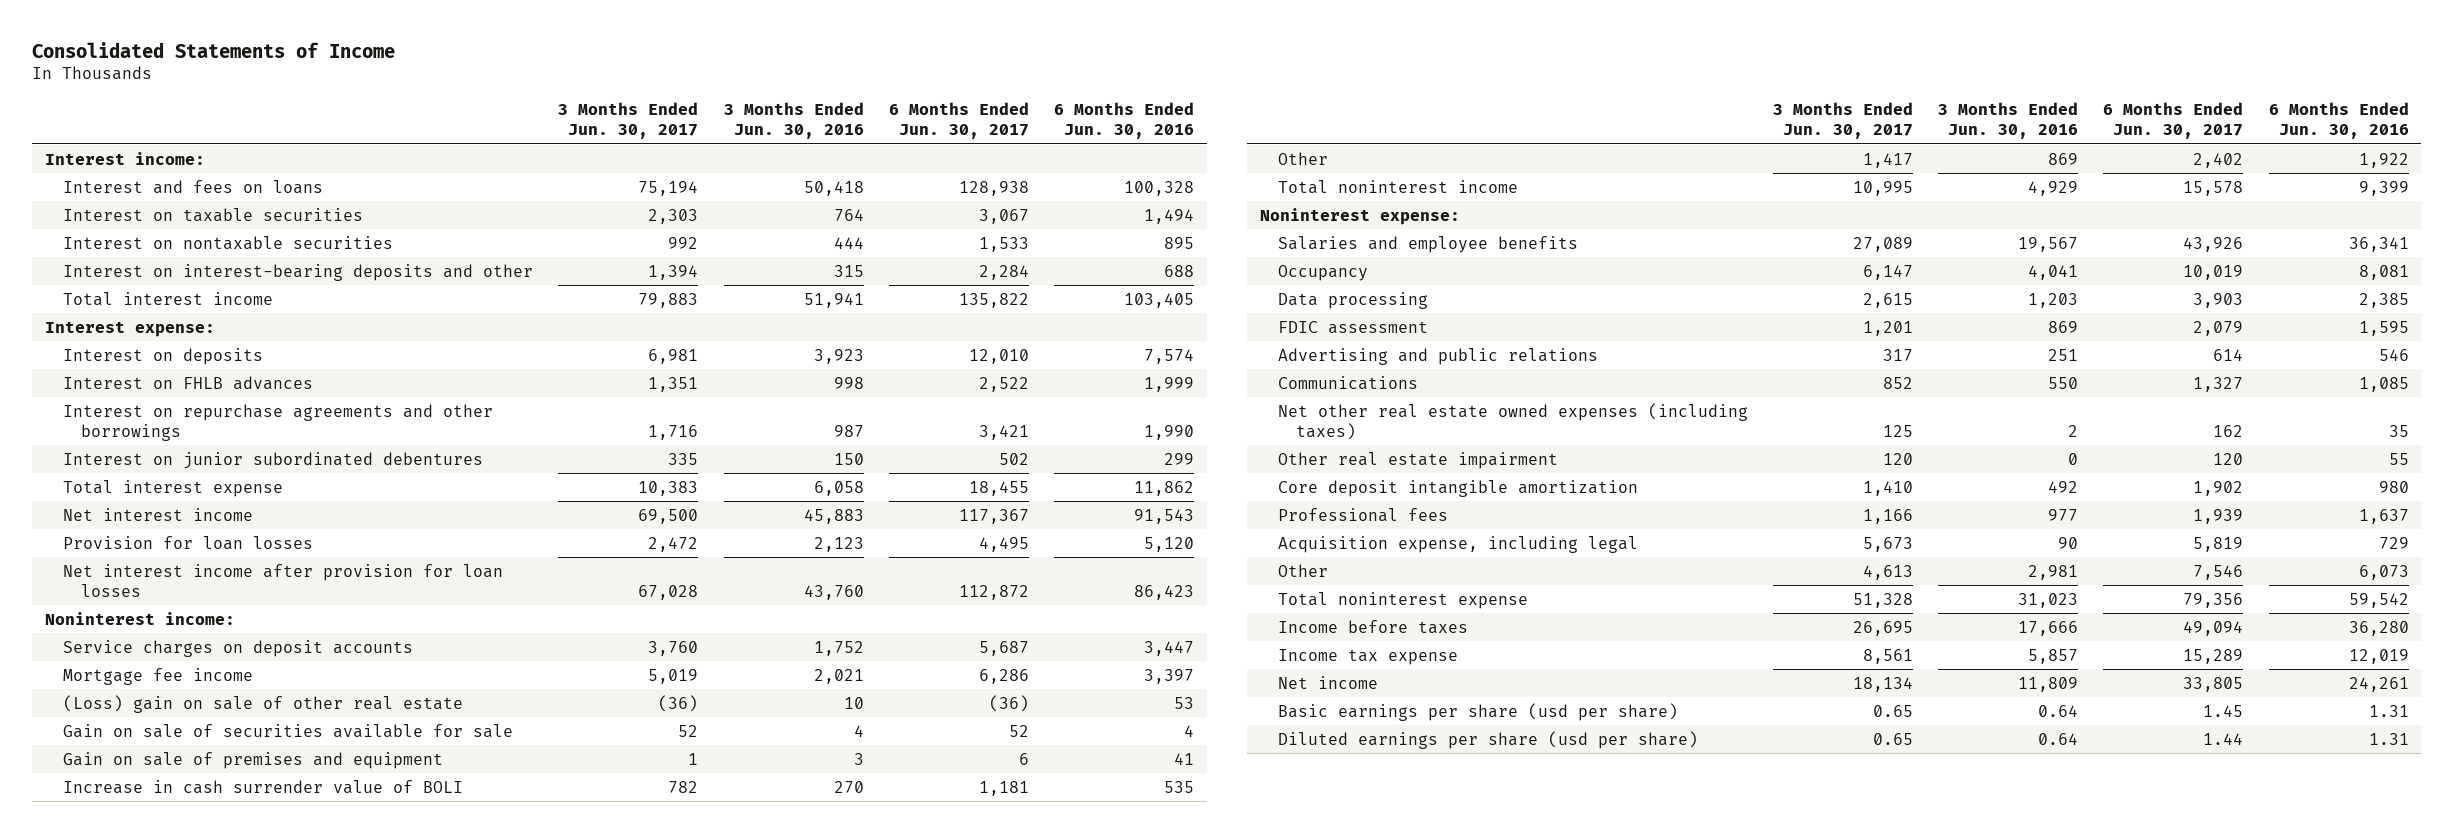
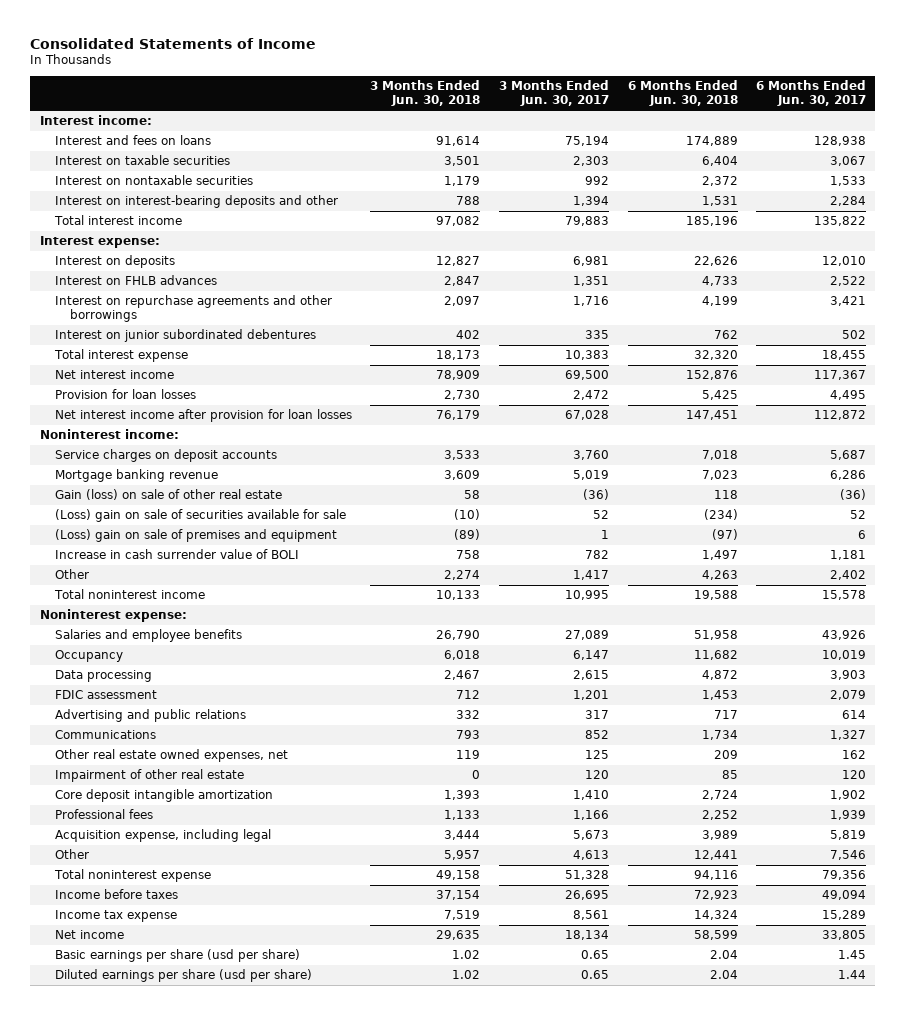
- | 3 Months Ended Jun. 30, 2017 | 3 Months Ended Jun. 30, 2016 | 6 Months Ended Jun. 30, 2017 | 6 Months Ended Jun. 30, 2016
+ | 3 Months Ended Jun. 30, 2018 | 3 Months Ended Jun. 30, 2017 | 6 Months Ended Jun. 30, 2018 | 6 Months Ended Jun. 30, 2017
- Mortgage fee income | 5,019 | 2,021 | 6,286 | 3,397
- (Loss) gain on sale of other real estate | (36) | 10 | (36) | 53
- Gain on sale of securities available for sale | 52 | 4 | 52 | 4
- Gain on sale of premises and equipment | 1 | 3 | 6 | 41
+ Mortgage banking revenue | 3,609 | 5,019 | 7,023 | 6,286
+ Gain (loss) on sale of other real estate | 58 | (36) | 118 | (36)
+ (Loss) gain on sale of securities available for sale | (10) | 52 | (234) | 52
+ (Loss) gain on sale of premises and equipment | (89) | 1 | (97) | 6
- Net other real estate owned expenses (including taxes) | 125 | 2 | 162 | 35
- Other real estate impairment | 120 | 0 | 120 | 55
+ Other real estate owned expenses, net | 119 | 125 | 209 | 162
+ Impairment of other real estate | 0 | 120 | 85 | 120

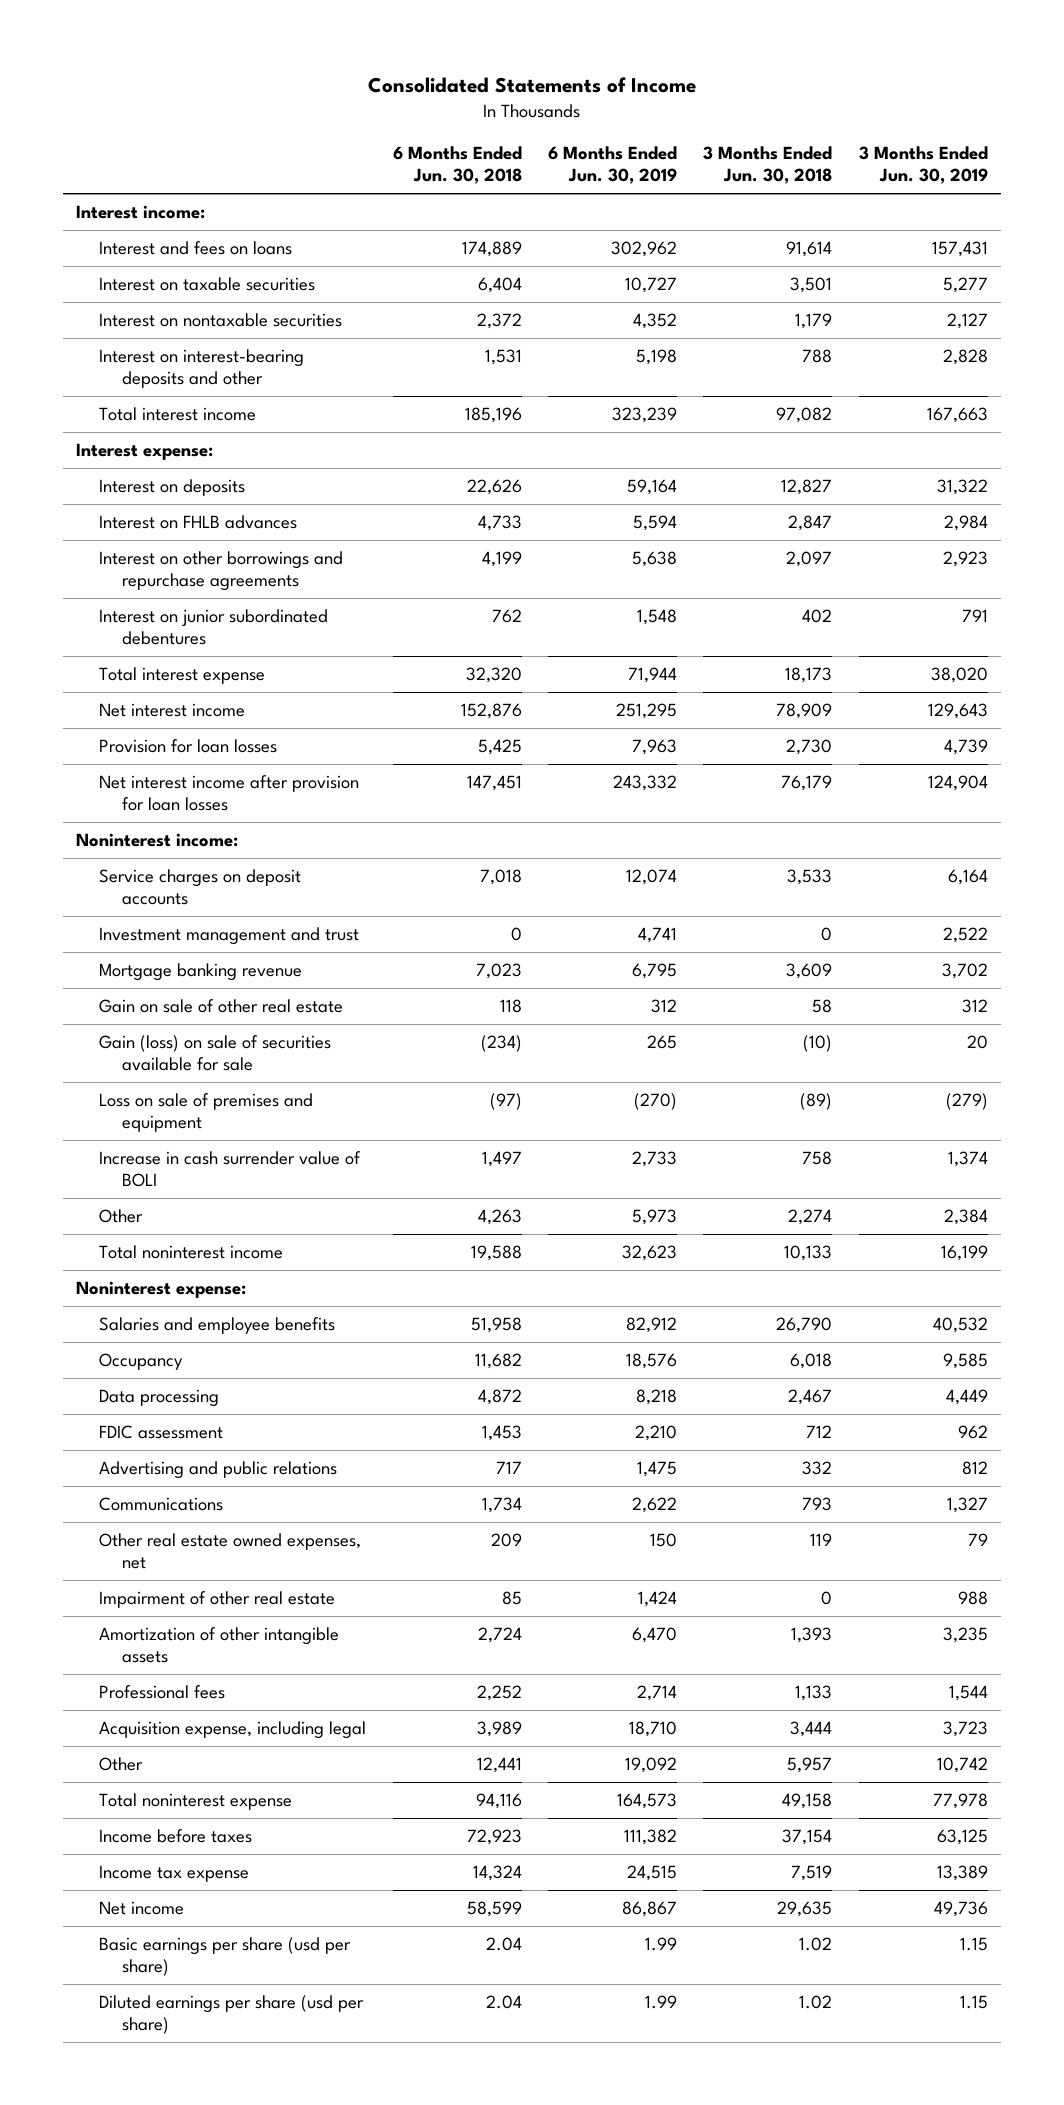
- | 3 Months Ended Jun. 30, 2018 | 3 Months Ended Jun. 30, 2017 | 6 Months Ended Jun. 30, 2018 | 6 Months Ended Jun. 30, 2017
+ | 6 Months Ended Jun. 30, 2018 | 6 Months Ended Jun. 30, 2019 | 3 Months Ended Jun. 30, 2018 | 3 Months Ended Jun. 30, 2019
- Interest on repurchase agreements and other borrowings | 2,097 | 1,716 | 4,199 | 3,421
+ Interest on other borrowings and repurchase agreements | 4,199 | 5,638 | 2,097 | 2,923
+ Investment management and trust | 0 | 4,741 | 0 | 2,522
- Gain (loss) on sale of other real estate | 58 | (36) | 118 | (36)
- (Loss) gain on sale of securities available for sale | (10) | 52 | (234) | 52
- (Loss) gain on sale of premises and equipment | (89) | 1 | (97) | 6
+ Gain on sale of other real estate | 118 | 312 | 58 | 312
+ Gain (loss) on sale of securities available for sale | (234) | 265 | (10) | 20
+ Loss on sale of premises and equipment | (97) | (270) | (89) | (279)
- Core deposit intangible amortization | 1,393 | 1,410 | 2,724 | 1,902
+ Amortization of other intangible assets | 2,724 | 6,470 | 1,393 | 3,235

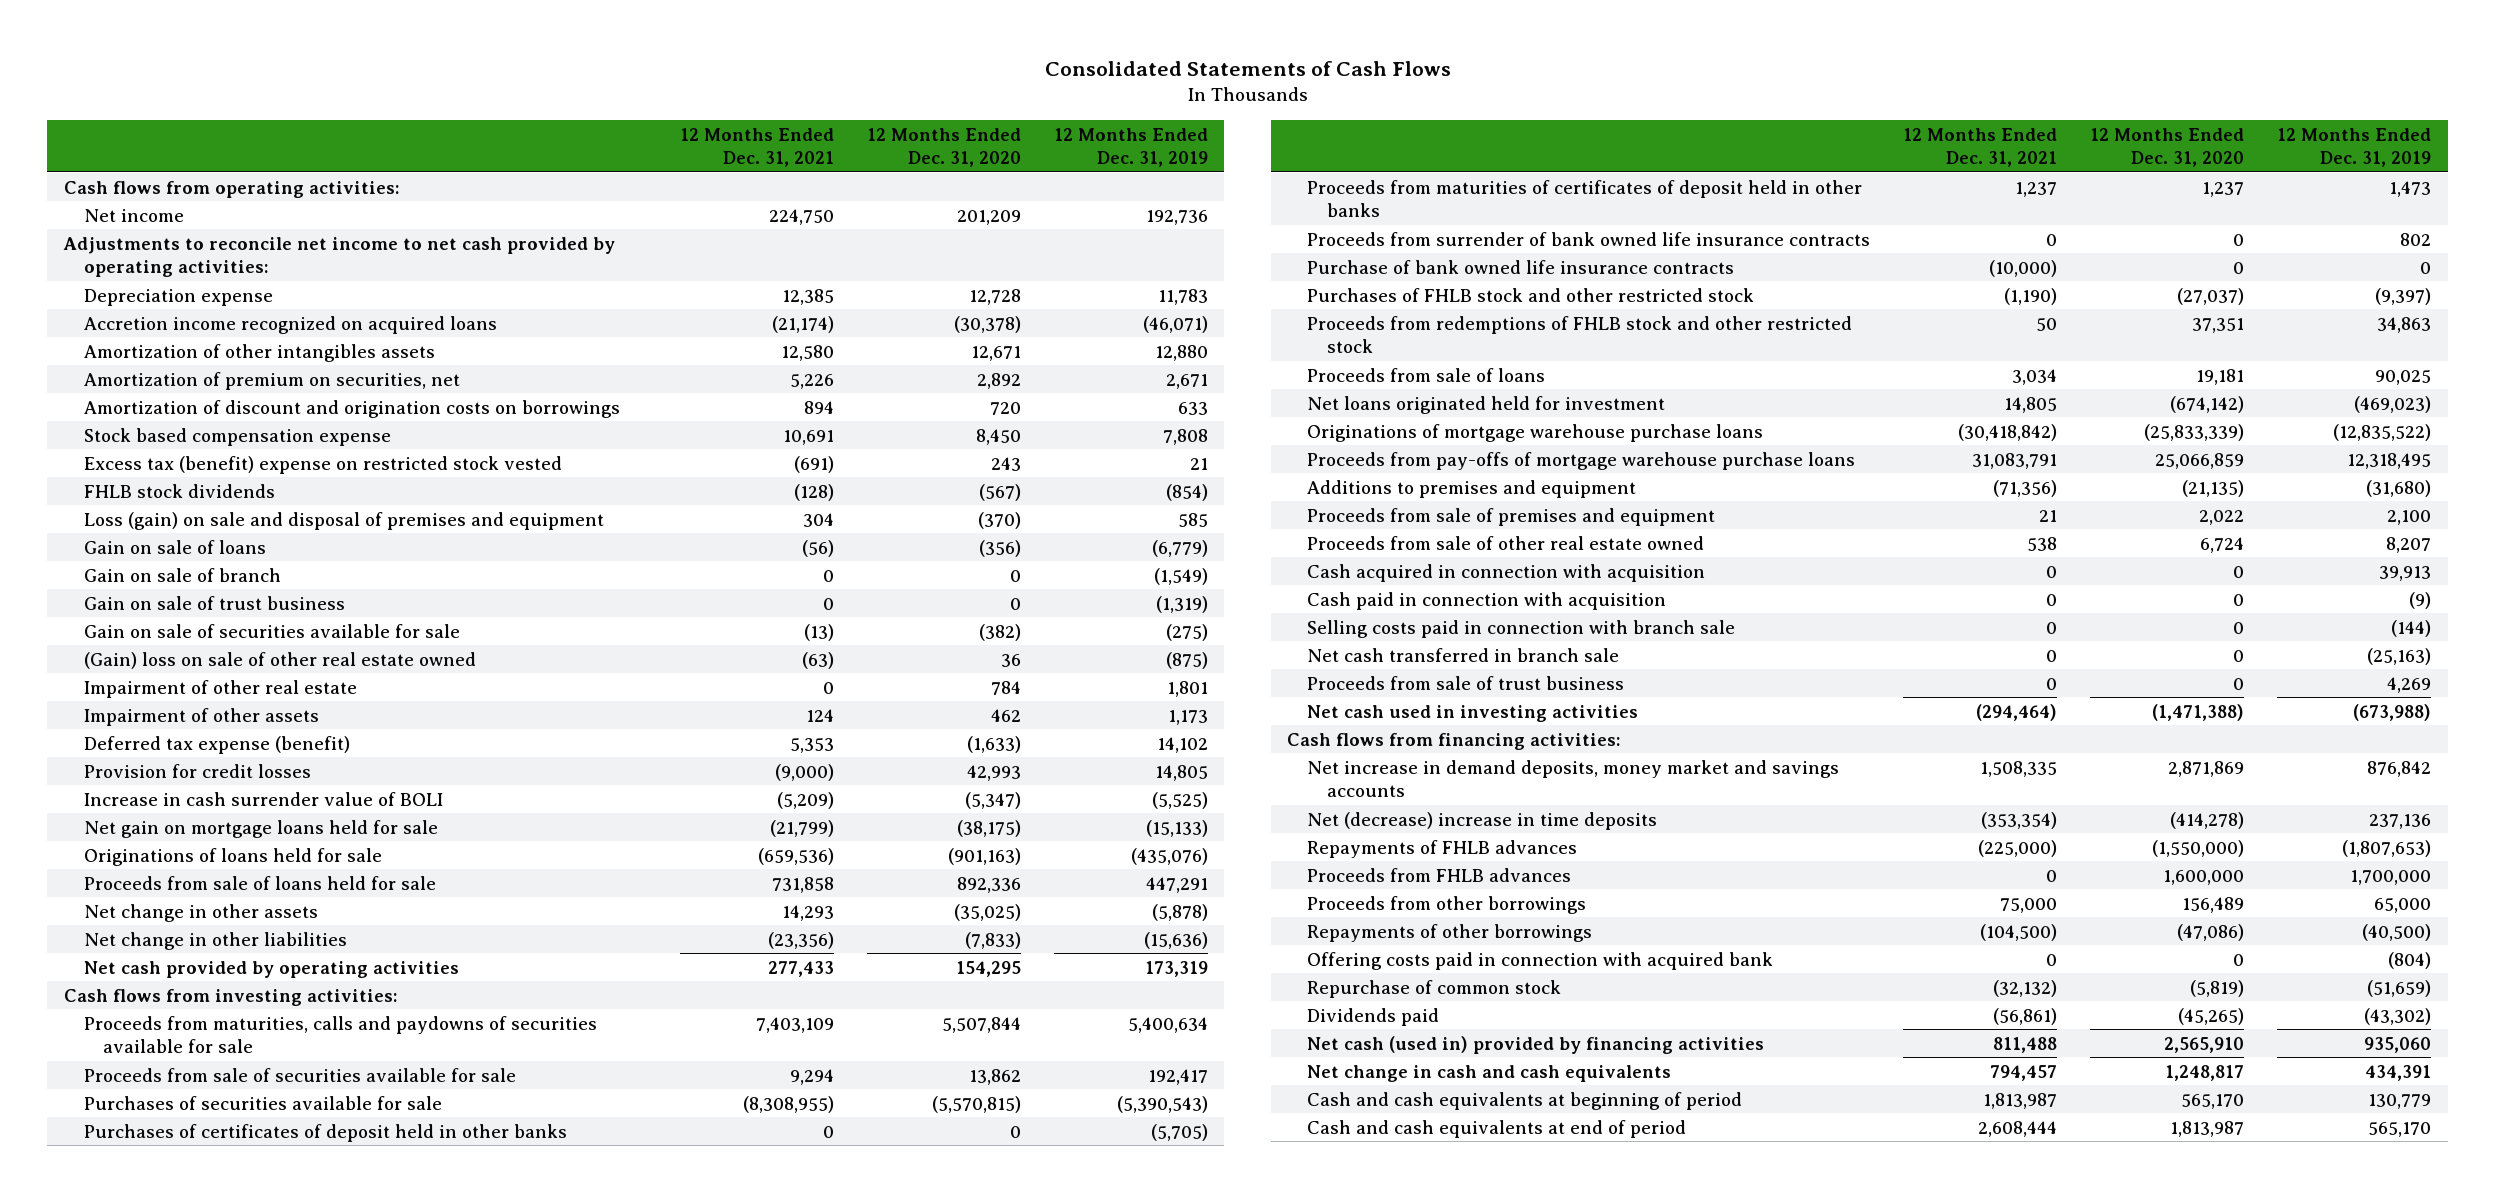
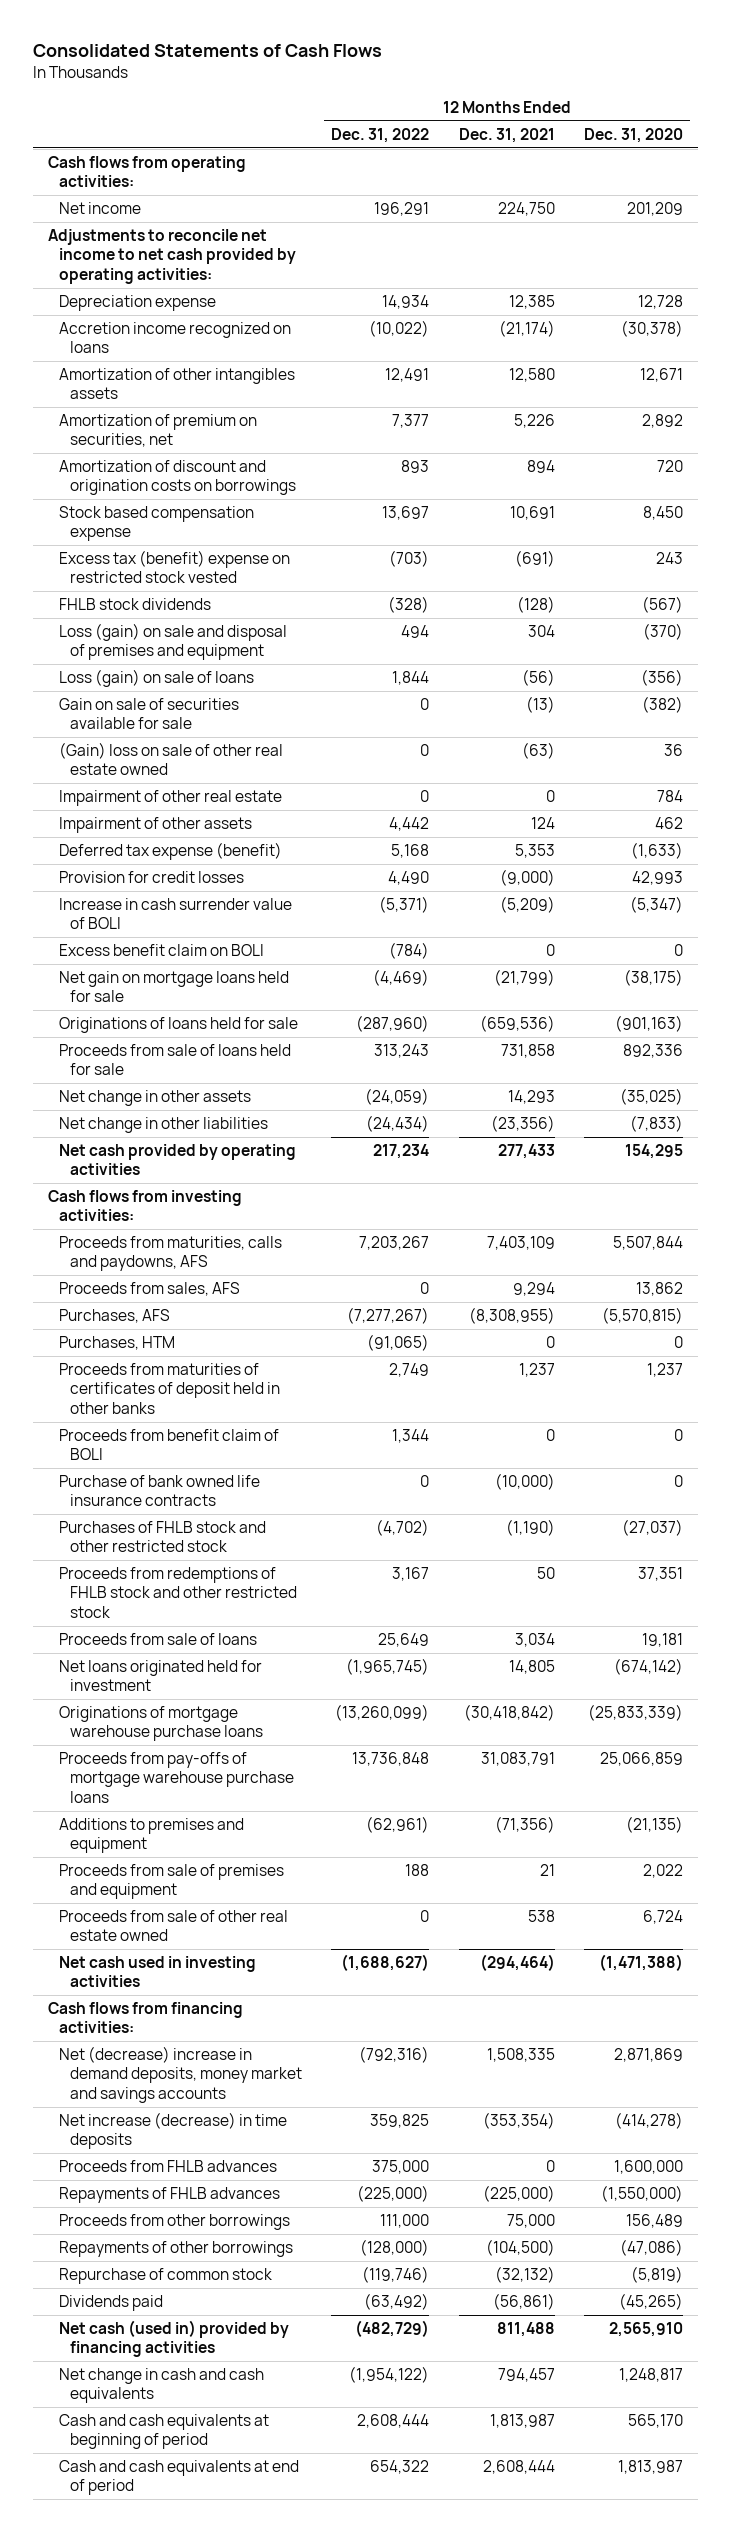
- | 12 Months Ended Dec. 31, 2021 | 12 Months Ended Dec. 31, 2020 | 12 Months Ended Dec. 31, 2019
+ | 12 Months Ended Dec. 31, 2022 | 12 Months Ended Dec. 31, 2021 | 12 Months Ended Dec. 31, 2020
- Accretion income recognized on acquired loans | (21,174) | (30,378) | (46,071)
+ Accretion income recognized on loans | (10,022) | (21,174) | (30,378)
- Gain on sale of loans | (56) | (356) | (6,779)
- Gain on sale of branch | 0 | 0 | (1,549)
- Gain on sale of trust business | 0 | 0 | (1,319)
+ Loss (gain) on sale of loans | 1,844 | (56) | (356)
+ Excess benefit claim on BOLI | (784) | 0 | 0
- Proceeds from maturities, calls and paydowns of securities available for sale | 7,403,109 | 5,507,844 | 5,400,634
- Proceeds from sale of securities available for sale | 9,294 | 13,862 | 192,417
- Purchases of securities available for sale | (8,308,955) | (5,570,815) | (5,390,543)
- Purchases of certificates of deposit held in other banks | 0 | 0 | (5,705)
+ Proceeds from maturities, calls and paydowns, AFS | 7,203,267 | 7,403,109 | 5,507,844
+ Proceeds from sales, AFS | 0 | 9,294 | 13,862
+ Purchases, AFS | (7,277,267) | (8,308,955) | (5,570,815)
+ Purchases, HTM | (91,065) | 0 | 0
- Proceeds from surrender of bank owned life insurance contracts | 0 | 0 | 802
+ Proceeds from benefit claim of BOLI | 1,344 | 0 | 0
- Cash acquired in connection with acquisition | 0 | 0 | 39,913
- Cash paid in connection with acquisition | 0 | 0 | (9)
- Selling costs paid in connection with branch sale | 0 | 0 | (144)
- Net cash transferred in branch sale | 0 | 0 | (25,163)
- Proceeds from sale of trust business | 0 | 0 | 4,269
- Net increase in demand deposits, money market and savings accounts | 1,508,335 | 2,871,869 | 876,842
- Net (decrease) increase in time deposits | (353,354) | (414,278) | 237,136
+ Net (decrease) increase in demand deposits, money market and savings accounts | (792,316) | 1,508,335 | 2,871,869
+ Net increase (decrease) in time deposits | 359,825 | (353,354) | (414,278)
moved down: Repayments of FHLB advances | (225,000) | (225,000) | (1,550,000)
- Offering costs paid in connection with acquired bank | 0 | 0 | (804)

